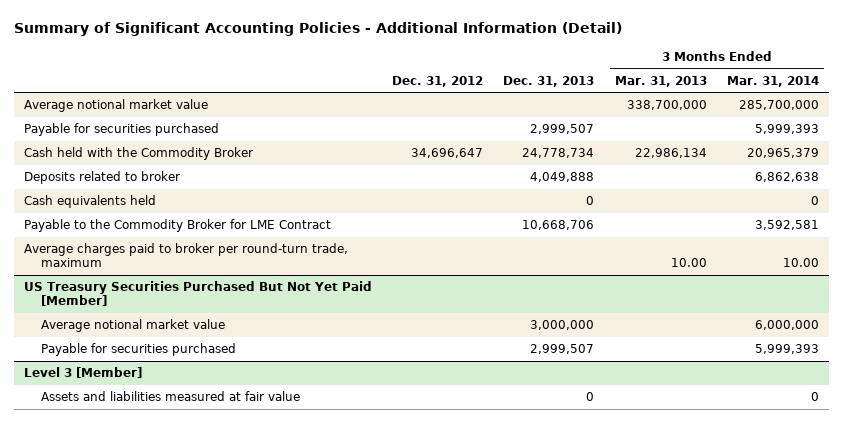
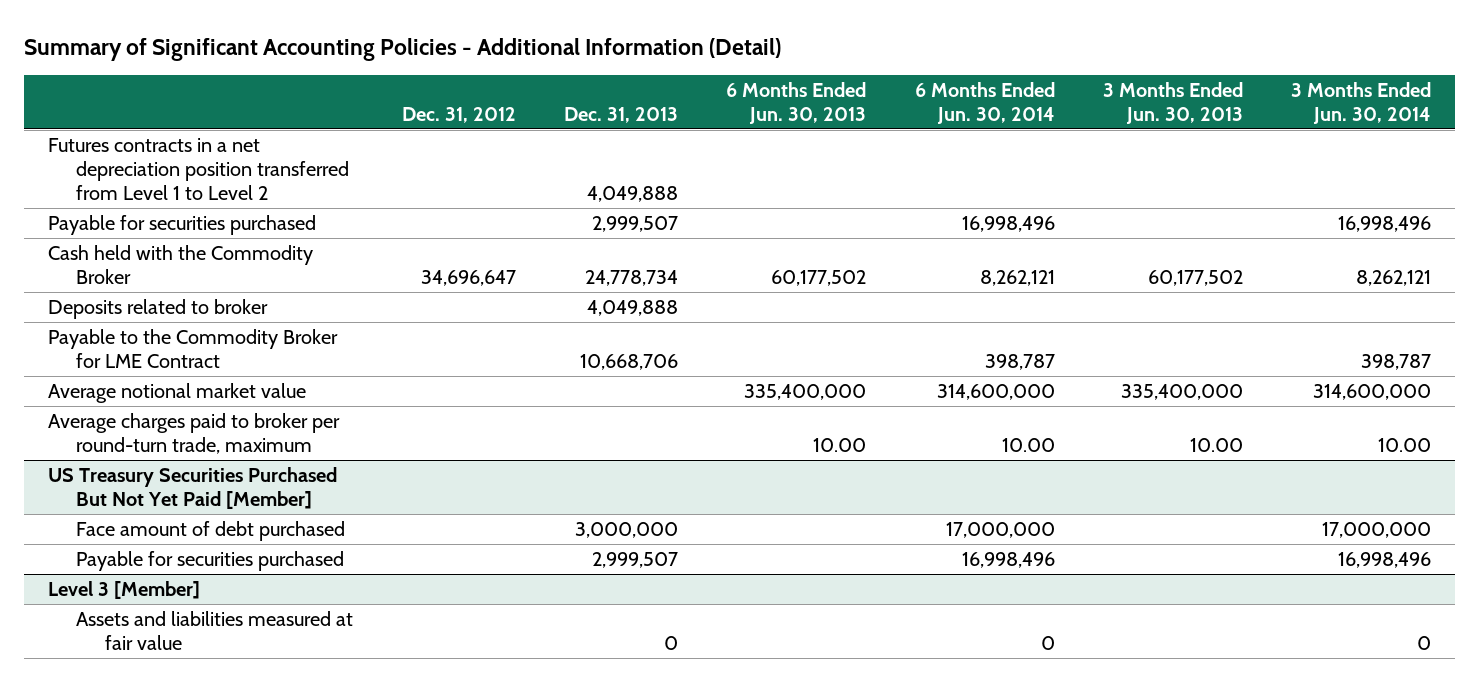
- | Dec. 31, 2012 | Dec. 31, 2013 | 3 Months Ended Mar. 31, 2013 | 3 Months Ended Mar. 31, 2014
+ | Dec. 31, 2012 | Dec. 31, 2013 | 6 Months Ended Jun. 30, 2013 | 6 Months Ended Jun. 30, 2014 | 3 Months Ended Jun. 30, 2013 | 3 Months Ended Jun. 30, 2014
+ Futures contracts in a net depreciation position transferred from Level 1 to Level 2 | | 4,049,888 | | | |
- Cash equivalents held | | 0 | | 0
moved down: Average notional market value | | | 335,400,000 | 314,600,000 | 335,400,000 | 314,600,000
@ US Treasury Securities Purchased But Not Yet Paid [Member]
- Average notional market value | | 3,000,000 | | 6,000,000
+ Face amount of debt purchased | | 3,000,000 | | 17,000,000 | | 17,000,000

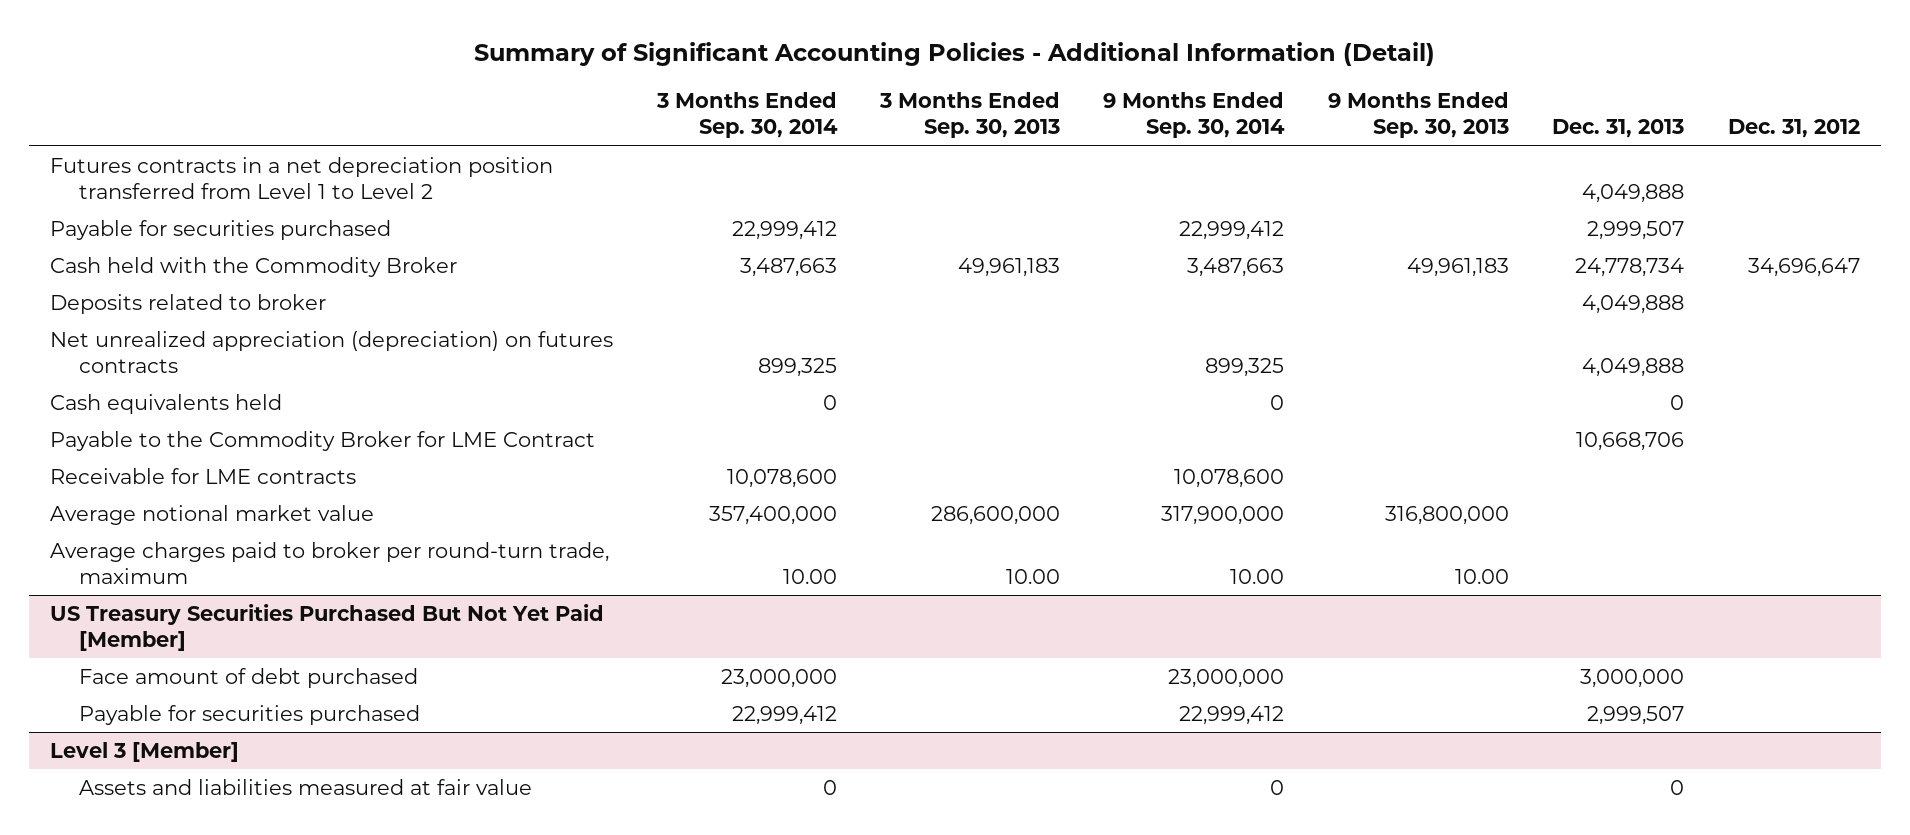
- | Dec. 31, 2012 | Dec. 31, 2013 | 6 Months Ended Jun. 30, 2013 | 6 Months Ended Jun. 30, 2014 | 3 Months Ended Jun. 30, 2013 | 3 Months Ended Jun. 30, 2014
+ | 3 Months Ended Sep. 30, 2014 | 3 Months Ended Sep. 30, 2013 | 9 Months Ended Sep. 30, 2014 | 9 Months Ended Sep. 30, 2013 | Dec. 31, 2013 | Dec. 31, 2012
+ Net unrealized appreciation (depreciation) on futures contracts | 899,325 | | 899,325 | | 4,049,888 |
+ Cash equivalents held | 0 | | 0 | | 0 |
+ Receivable for LME contracts | 10,078,600 | | 10,078,600 | | |

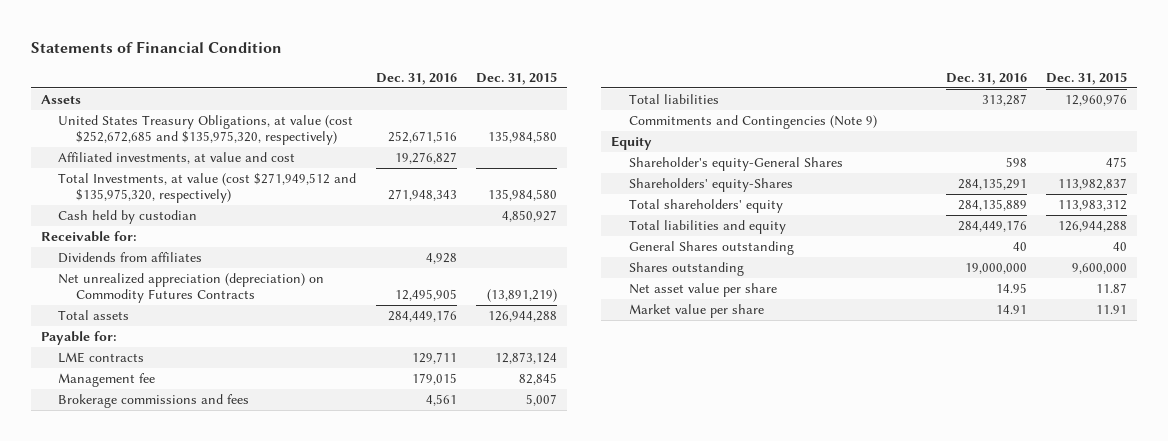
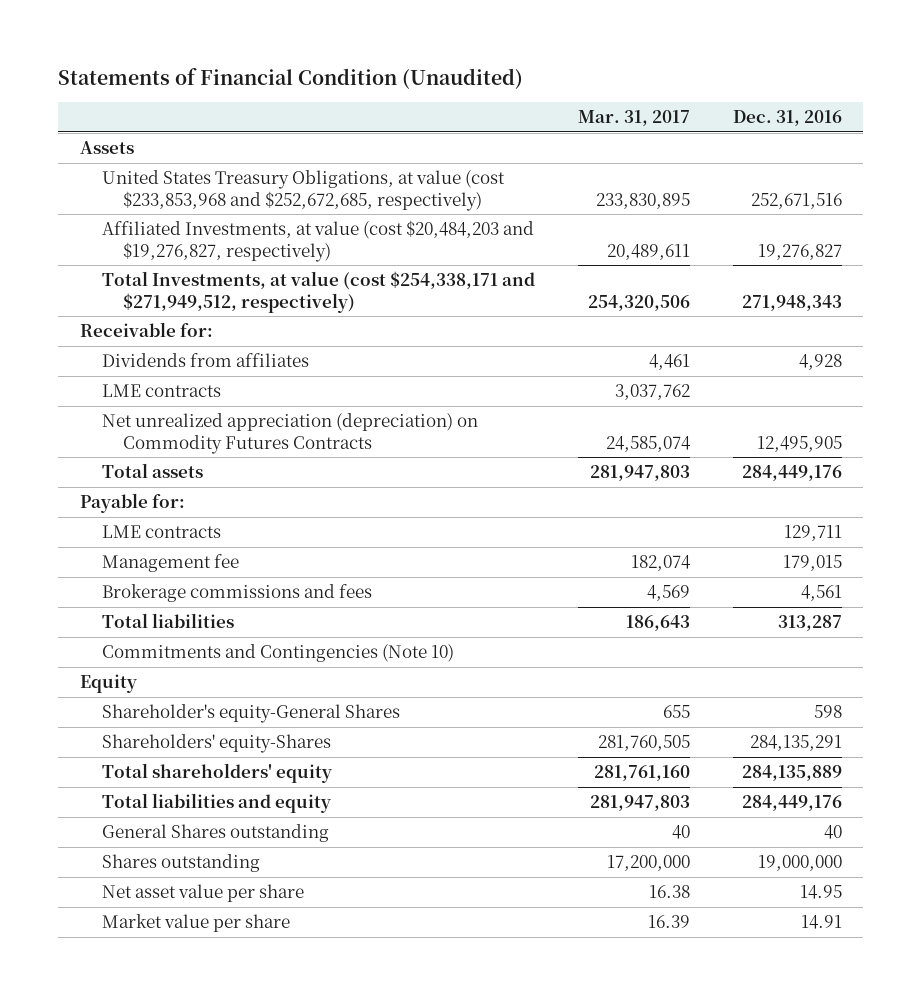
- Statements of Financial Condition
+ Statements of Financial Condition (Unaudited)
- | Dec. 31, 2016 | Dec. 31, 2015
+ | Mar. 31, 2017 | Dec. 31, 2016
- United States Treasury Obligations, at value (cost $252,672,685 and $135,975,320, respectively) | 252,671,516 | 135,984,580
- Affiliated investments, at value and cost | 19,276,827 |
- Total Investments, at value (cost $271,949,512 and $135,975,320, respectively) | 271,948,343 | 135,984,580
- Cash held by custodian | | 4,850,927
+ United States Treasury Obligations, at value (cost $233,853,968 and $252,672,685, respectively) | 233,830,895 | 252,671,516
+ Affiliated Investments, at value (cost $20,484,203 and $19,276,827, respectively) | 20,489,611 | 19,276,827
+ Total Investments, at value (cost $254,338,171 and $271,949,512, respectively) | 254,320,506 | 271,948,343
+ LME contracts | 3,037,762 |
- Commitments and Contingencies (Note 9)
+ Commitments and Contingencies (Note 10)

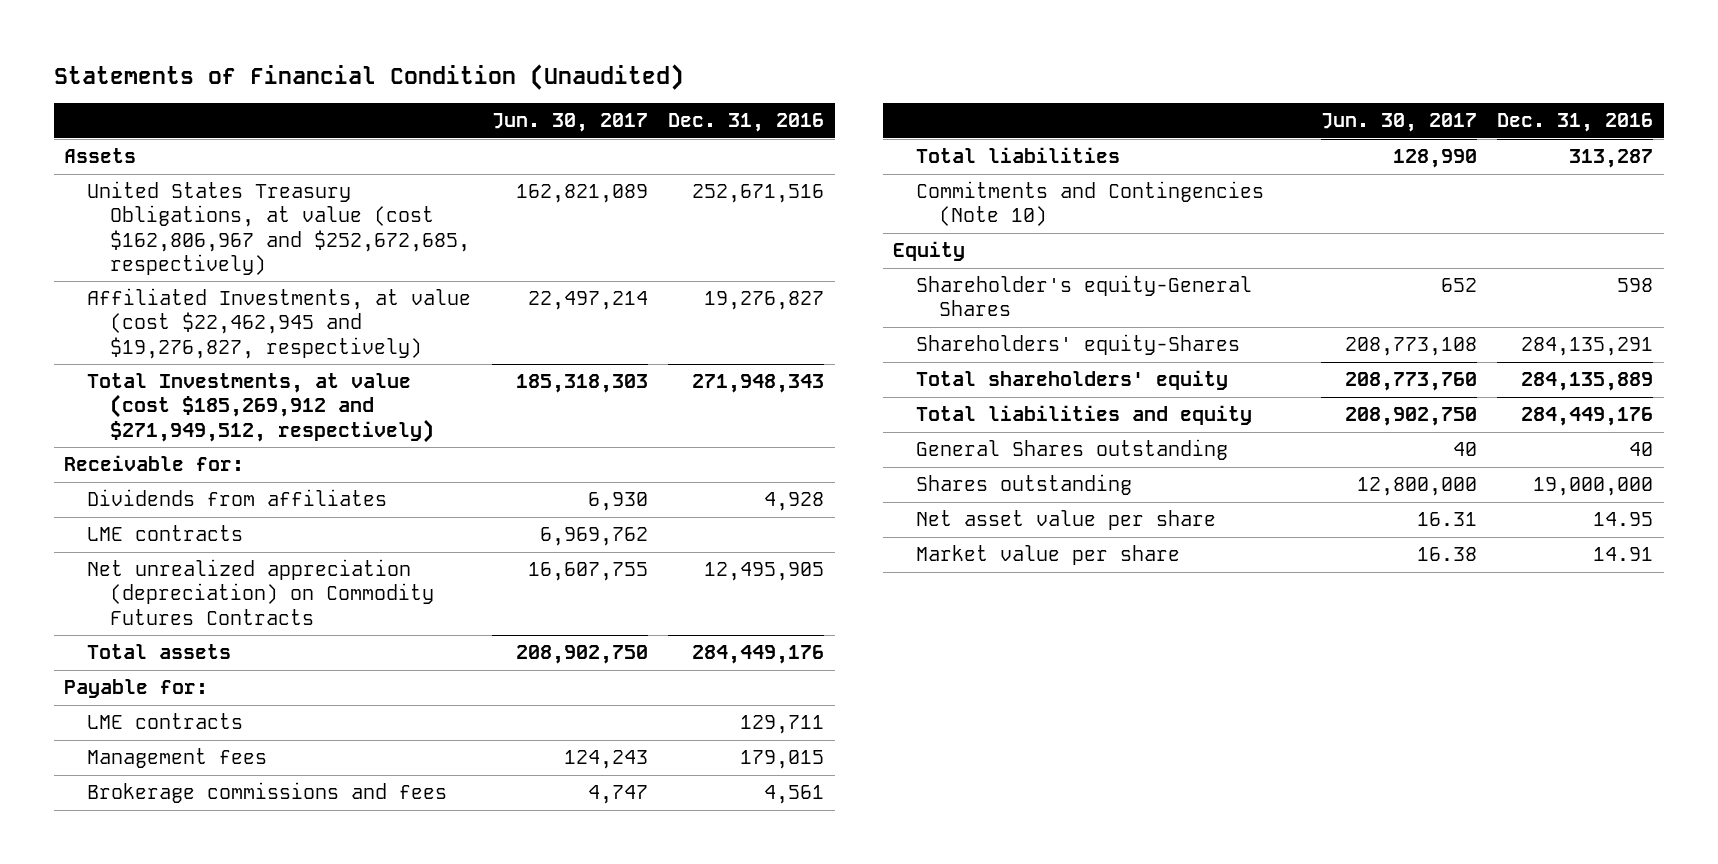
- | Mar. 31, 2017 | Dec. 31, 2016
+ | Jun. 30, 2017 | Dec. 31, 2016
- United States Treasury Obligations, at value (cost $233,853,968 and $252,672,685, respectively) | 233,830,895 | 252,671,516
- Affiliated Investments, at value (cost $20,484,203 and $19,276,827, respectively) | 20,489,611 | 19,276,827
- Total Investments, at value (cost $254,338,171 and $271,949,512, respectively) | 254,320,506 | 271,948,343
+ United States Treasury Obligations, at value (cost $162,806,967 and $252,672,685, respectively) | 162,821,089 | 252,671,516
+ Affiliated Investments, at value (cost $22,462,945 and $19,276,827, respectively) | 22,497,214 | 19,276,827
+ Total Investments, at value (cost $185,269,912 and $271,949,512, respectively) | 185,318,303 | 271,948,343
- Management fee | 182,074 | 179,015
+ Management fees | 124,243 | 179,015

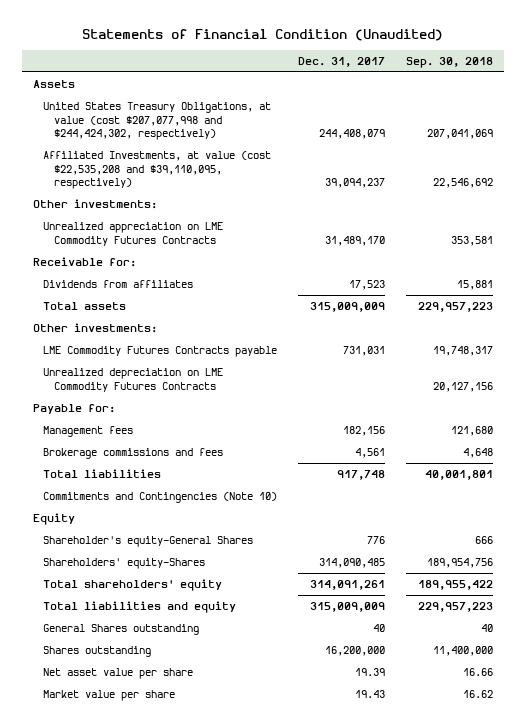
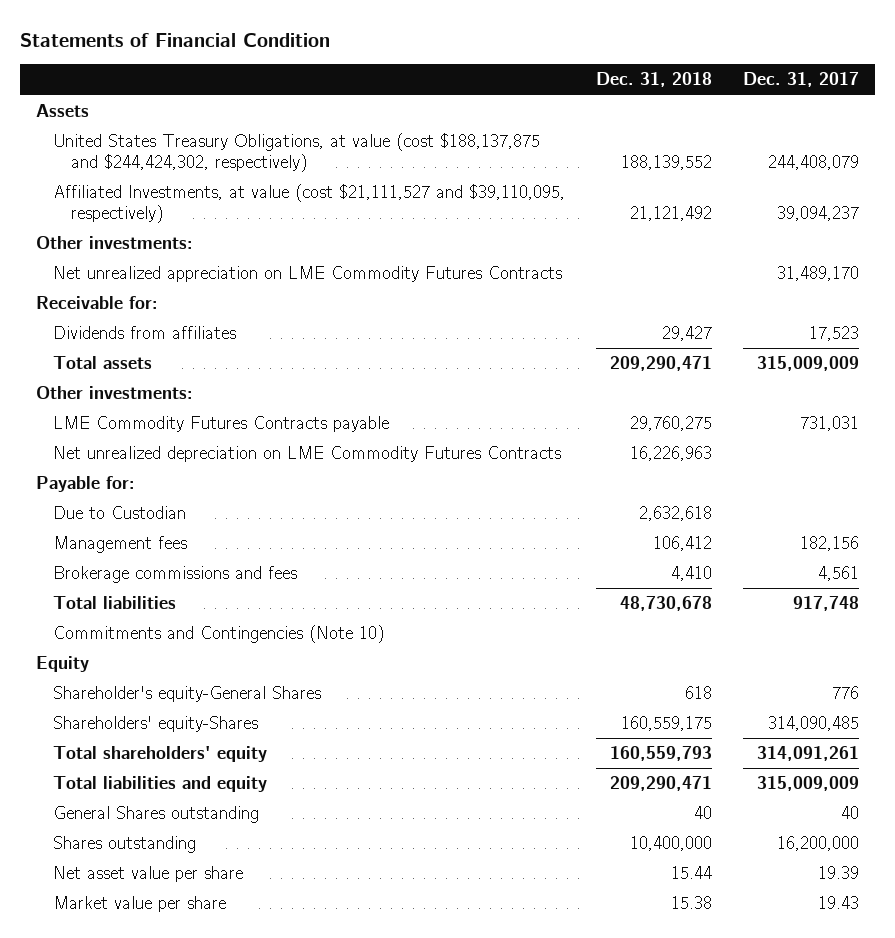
- Statements of Financial Condition (Unaudited)
+ Statements of Financial Condition
- | Dec. 31, 2017 | Sep. 30, 2018
+ | Dec. 31, 2018 | Dec. 31, 2017
- United States Treasury Obligations, at value (cost $207,077,998 and $244,424,302, respectively) | 244,408,079 | 207,041,069
- Affiliated Investments, at value (cost $22,535,208 and $39,110,095, respectively) | 39,094,237 | 22,546,692
+ United States Treasury Obligations, at value (cost $188,137,875 and $244,424,302, respectively) | 188,139,552 | 244,408,079
+ Affiliated Investments, at value (cost $21,111,527 and $39,110,095, respectively) | 21,121,492 | 39,094,237
- Unrealized appreciation on LME Commodity Futures Contracts | 31,489,170 | 353,581
+ Net unrealized appreciation on LME Commodity Futures Contracts | | 31,489,170
- Unrealized depreciation on LME Commodity Futures Contracts | | 20,127,156
+ Net unrealized depreciation on LME Commodity Futures Contracts | 16,226,963 |
+ Due to Custodian | 2,632,618 |

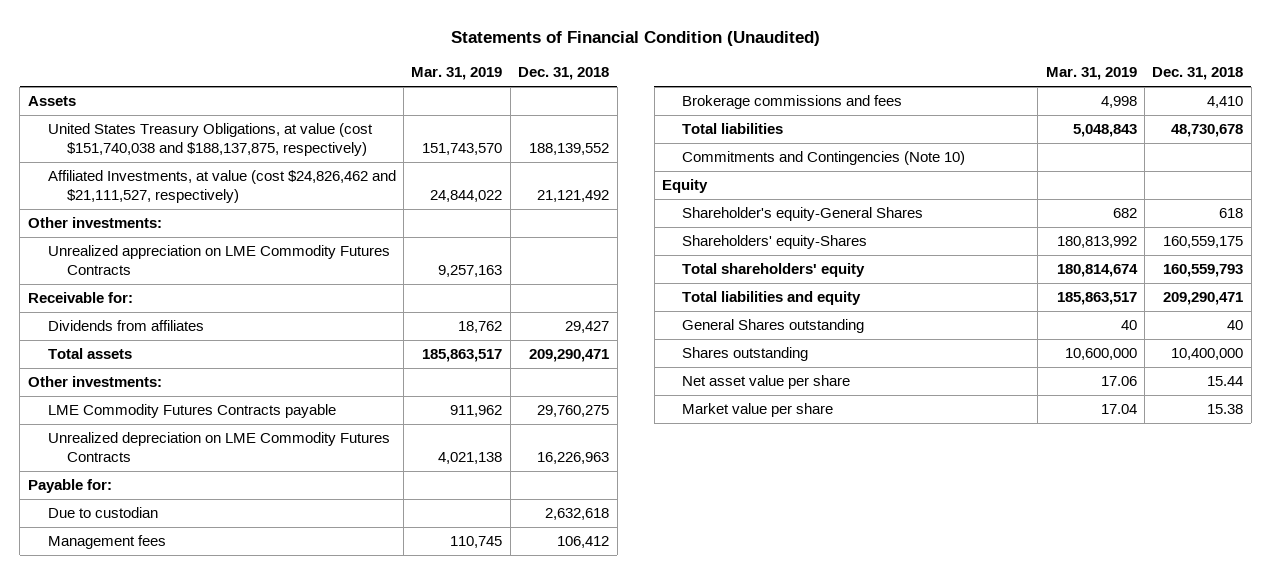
- Statements of Financial Condition
+ Statements of Financial Condition (Unaudited)
- | Dec. 31, 2018 | Dec. 31, 2017
+ | Mar. 31, 2019 | Dec. 31, 2018
- United States Treasury Obligations, at value (cost $188,137,875 and $244,424,302, respectively) | 188,139,552 | 244,408,079
- Affiliated Investments, at value (cost $21,111,527 and $39,110,095, respectively) | 21,121,492 | 39,094,237
+ United States Treasury Obligations, at value (cost $151,740,038 and $188,137,875, respectively) | 151,743,570 | 188,139,552
+ Affiliated Investments, at value (cost $24,826,462 and $21,111,527, respectively) | 24,844,022 | 21,121,492
- Net unrealized appreciation on LME Commodity Futures Contracts | | 31,489,170
+ Unrealized appreciation on LME Commodity Futures Contracts | 9,257,163 |
- Net unrealized depreciation on LME Commodity Futures Contracts | 16,226,963 |
+ Unrealized depreciation on LME Commodity Futures Contracts | 4,021,138 | 16,226,963
- Due to Custodian | 2,632,618 |
+ Due to custodian | | 2,632,618

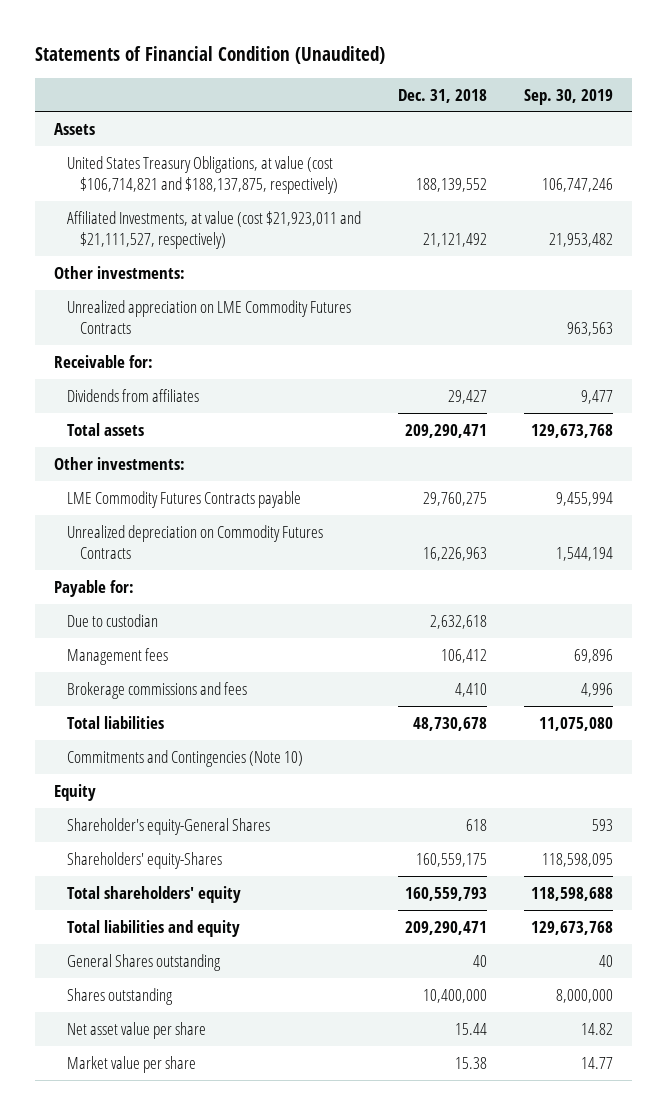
- | Mar. 31, 2019 | Dec. 31, 2018
+ | Dec. 31, 2018 | Sep. 30, 2019
- United States Treasury Obligations, at value (cost $151,740,038 and $188,137,875, respectively) | 151,743,570 | 188,139,552
- Affiliated Investments, at value (cost $24,826,462 and $21,111,527, respectively) | 24,844,022 | 21,121,492
+ United States Treasury Obligations, at value (cost $106,714,821 and $188,137,875, respectively) | 188,139,552 | 106,747,246
+ Affiliated Investments, at value (cost $21,923,011 and $21,111,527, respectively) | 21,121,492 | 21,953,482
- Unrealized depreciation on LME Commodity Futures Contracts | 4,021,138 | 16,226,963
+ Unrealized depreciation on Commodity Futures Contracts | 16,226,963 | 1,544,194

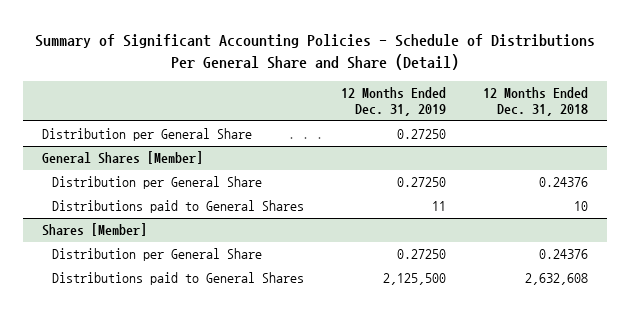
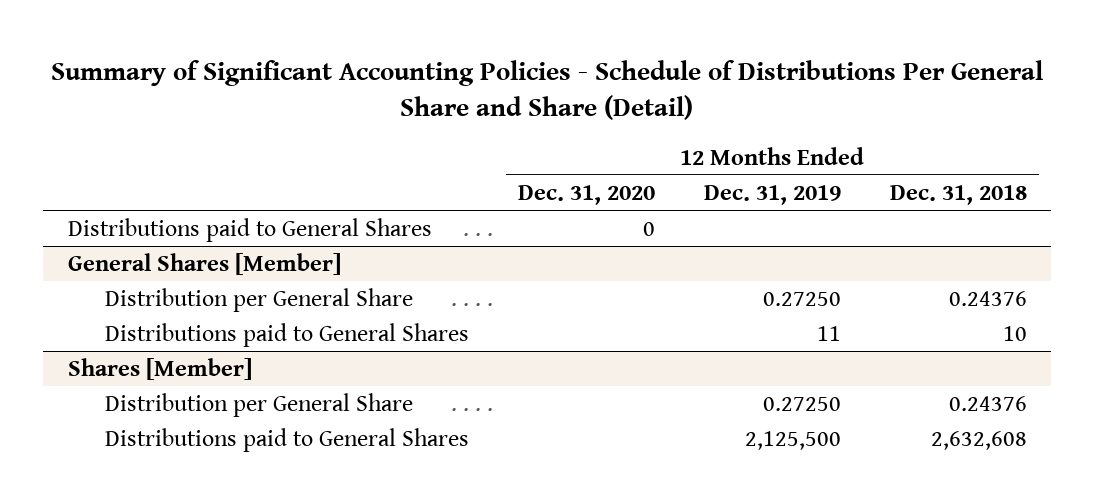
- | 12 Months Ended Dec. 31, 2019 | 12 Months Ended Dec. 31, 2018
+ | 12 Months Ended Dec. 31, 2020 | 12 Months Ended Dec. 31, 2019 | 12 Months Ended Dec. 31, 2018
- Distribution per General Share | 0.27250 |
+ Distributions paid to General Shares | 0 | |

